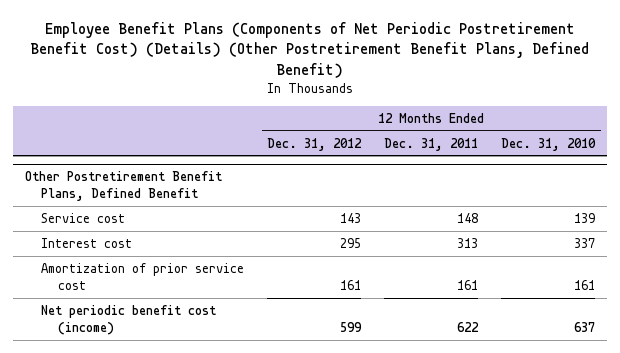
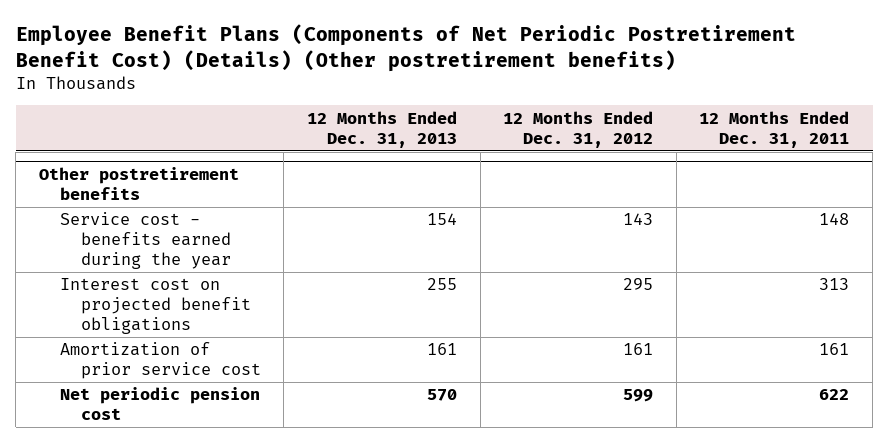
- Employee Benefit Plans (Components of Net Periodic Postretirement Benefit Cost) (Details) (Other Postretirement Benefit Plans, Defined Benefit)
+ Employee Benefit Plans (Components of Net Periodic Postretirement Benefit Cost) (Details) (Other postretirement benefits)
- | 12 Months Ended Dec. 31, 2012 | 12 Months Ended Dec. 31, 2011 | 12 Months Ended Dec. 31, 2010
+ | 12 Months Ended Dec. 31, 2013 | 12 Months Ended Dec. 31, 2012 | 12 Months Ended Dec. 31, 2011
- Other Postretirement Benefit Plans, Defined Benefit
- Service cost | 143 | 148 | 139
- Interest cost | 295 | 313 | 337
+ Other postretirement benefits
+ Service cost - benefits earned during the year | 154 | 143 | 148
+ Interest cost on projected benefit obligations | 255 | 295 | 313
- Net periodic benefit cost (income) | 599 | 622 | 637
+ Net periodic pension cost | 570 | 599 | 622

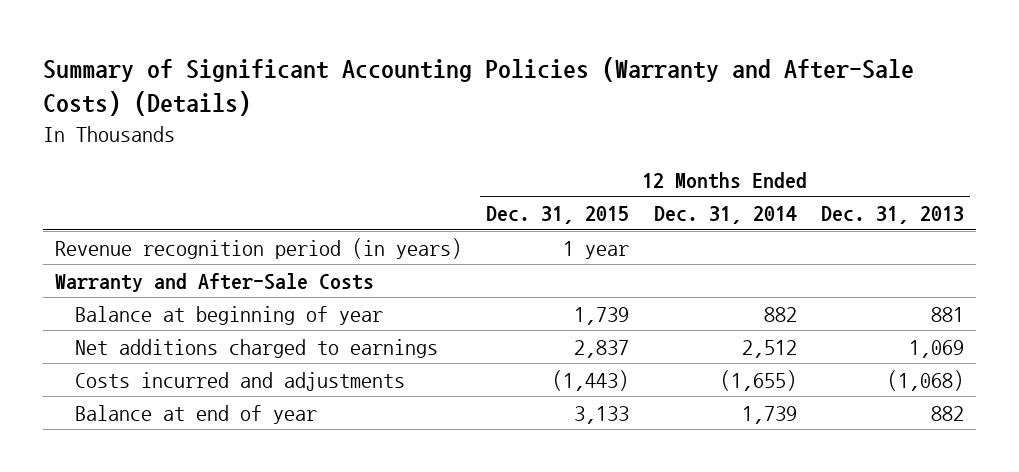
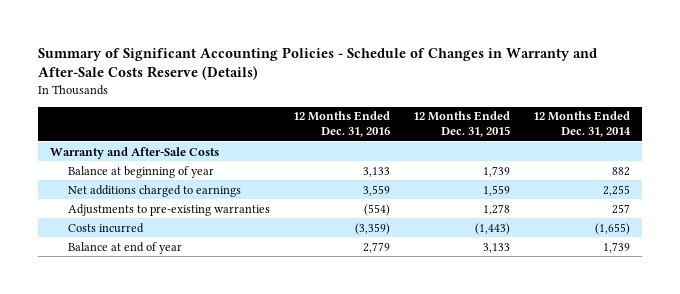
- Summary of Significant Accounting Policies (Warranty and After-Sale Costs) (Details)
+ Summary of Significant Accounting Policies - Schedule of Changes in Warranty and After-Sale Costs Reserve (Details)
- | 12 Months Ended Dec. 31, 2015 | 12 Months Ended Dec. 31, 2014 | 12 Months Ended Dec. 31, 2013
+ | 12 Months Ended Dec. 31, 2016 | 12 Months Ended Dec. 31, 2015 | 12 Months Ended Dec. 31, 2014
- Revenue recognition period (in years) | 1 year | |
- Net additions charged to earnings | 2,837 | 2,512 | 1,069
- Costs incurred and adjustments | (1,443) | (1,655) | (1,068)
+ Net additions charged to earnings | 3,559 | 1,559 | 2,255
+ Adjustments to pre-existing warranties | (554) | 1,278 | 257
+ Costs incurred | (3,359) | (1,443) | (1,655)

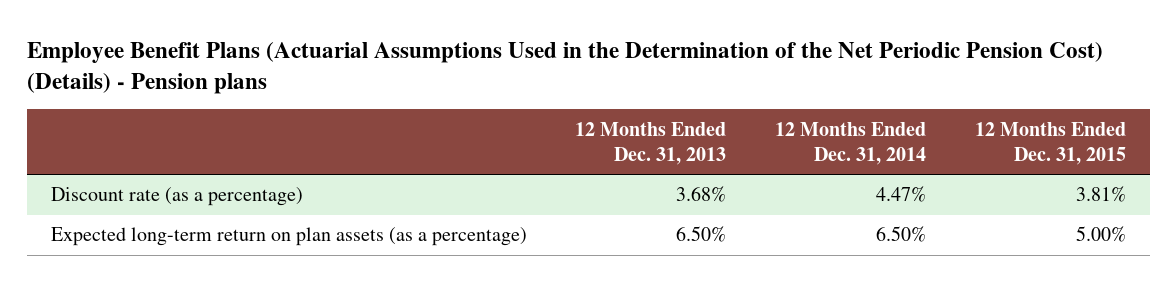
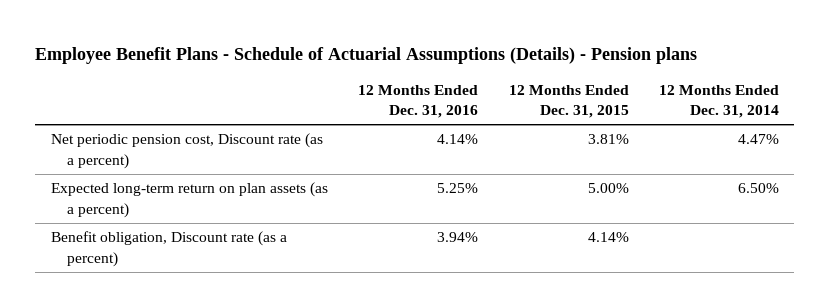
- Employee Benefit Plans (Actuarial Assumptions Used in the Determination of the Net Periodic Pension Cost) (Details) - Pension plans
+ Employee Benefit Plans - Schedule of Actuarial Assumptions (Details) - Pension plans
- | 12 Months Ended Dec. 31, 2013 | 12 Months Ended Dec. 31, 2014 | 12 Months Ended Dec. 31, 2015
+ | 12 Months Ended Dec. 31, 2016 | 12 Months Ended Dec. 31, 2015 | 12 Months Ended Dec. 31, 2014
- Discount rate (as a percentage) | 3.68% | 4.47% | 3.81%
- Expected long-term return on plan assets (as a percentage) | 6.50% | 6.50% | 5.00%
+ Net periodic pension cost, Discount rate (as a percent) | 4.14% | 3.81% | 4.47%
+ Expected long-term return on plan assets (as a percent) | 5.25% | 5.00% | 6.50%
+ Benefit obligation, Discount rate (as a percent) | 3.94% | 4.14% |

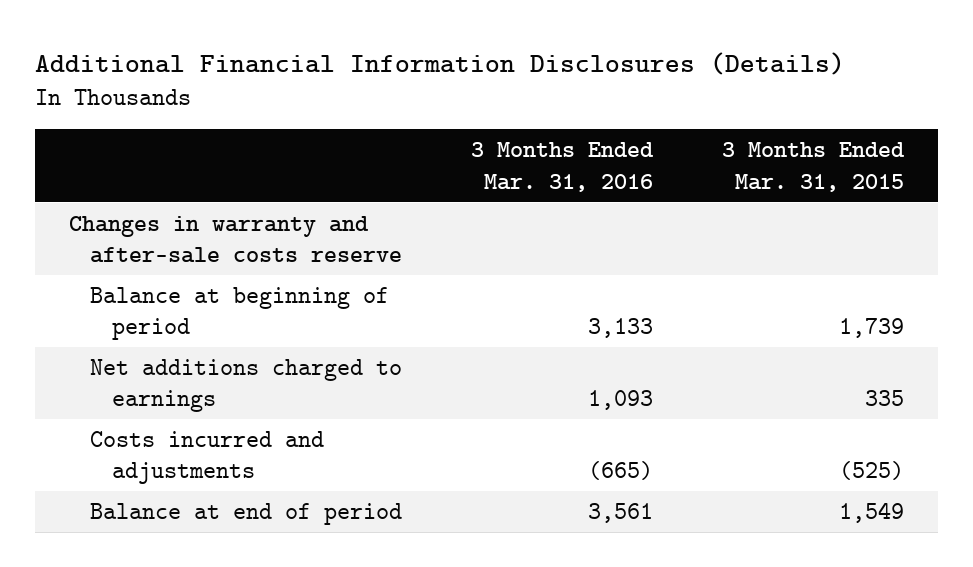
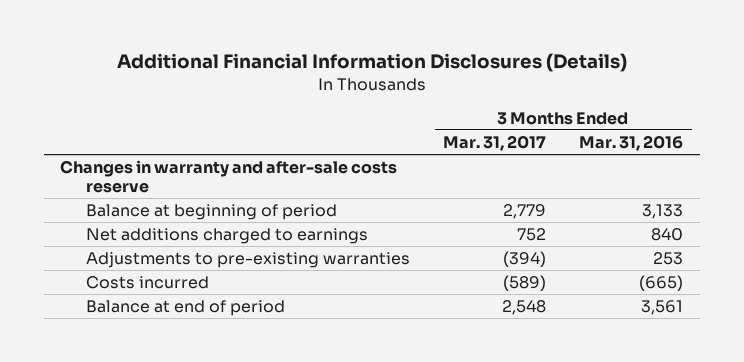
- | 3 Months Ended Mar. 31, 2016 | 3 Months Ended Mar. 31, 2015
+ | 3 Months Ended Mar. 31, 2017 | 3 Months Ended Mar. 31, 2016
- Net additions charged to earnings | 1,093 | 335
- Costs incurred and adjustments | (665) | (525)
+ Net additions charged to earnings | 752 | 840
+ Adjustments to pre-existing warranties | (394) | 253
+ Costs incurred | (589) | (665)

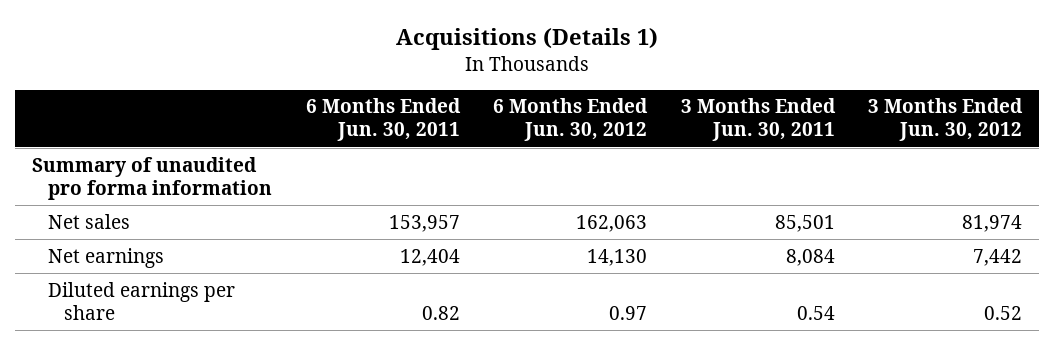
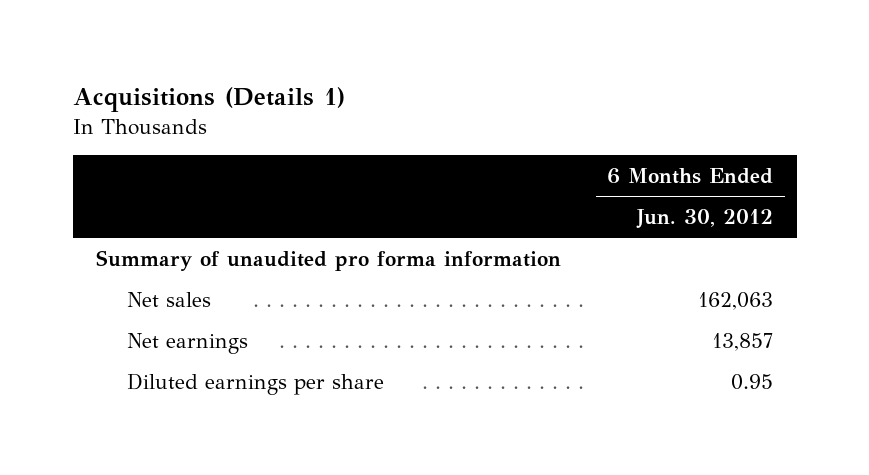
- | 6 Months Ended Jun. 30, 2011 | 6 Months Ended Jun. 30, 2012 | 3 Months Ended Jun. 30, 2011 | 3 Months Ended Jun. 30, 2012
+ | 6 Months Ended Jun. 30, 2012
- Net earnings | 12,404 | 14,130 | 8,084 | 7,442
- Diluted earnings per share | 0.82 | 0.97 | 0.54 | 0.52
+ Net earnings | 13,857
+ Diluted earnings per share | 0.95

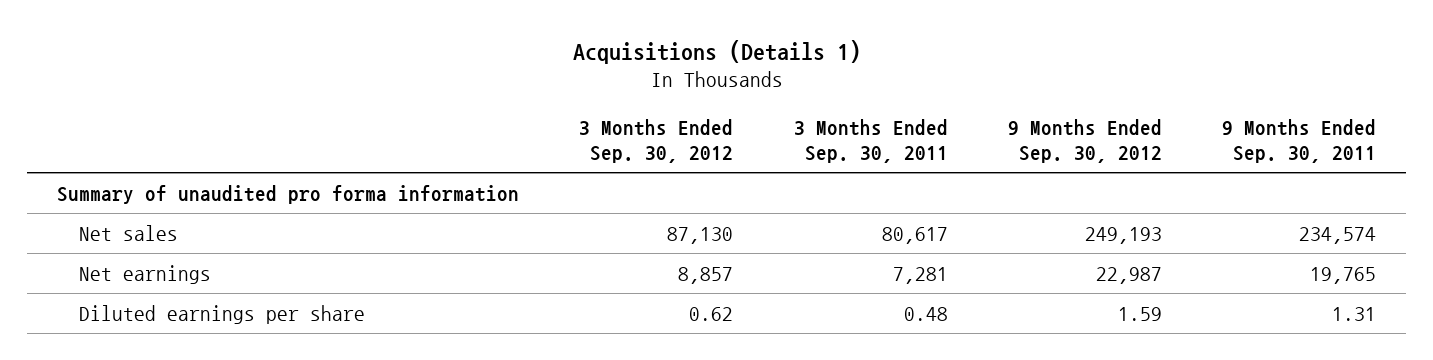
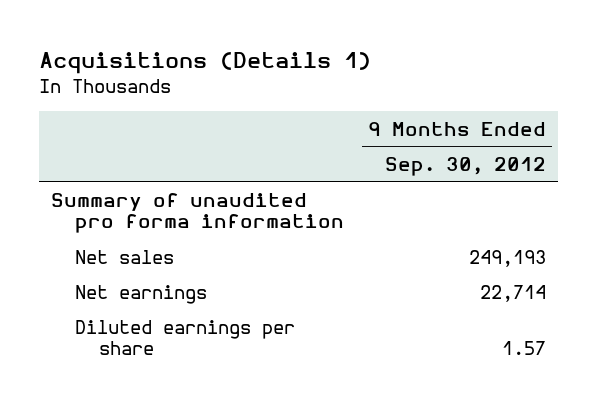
- | 3 Months Ended Sep. 30, 2012 | 3 Months Ended Sep. 30, 2011 | 9 Months Ended Sep. 30, 2012 | 9 Months Ended Sep. 30, 2011
+ | 9 Months Ended Sep. 30, 2012
- Net earnings | 8,857 | 7,281 | 22,987 | 19,765
- Diluted earnings per share | 0.62 | 0.48 | 1.59 | 1.31
+ Net earnings | 22,714
+ Diluted earnings per share | 1.57

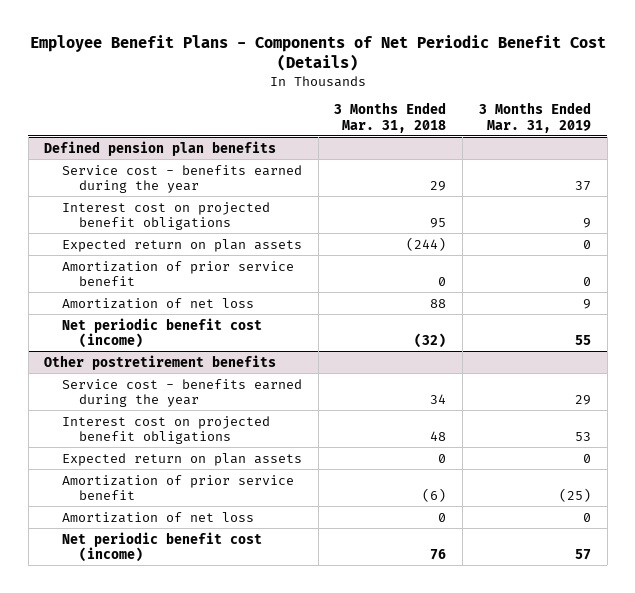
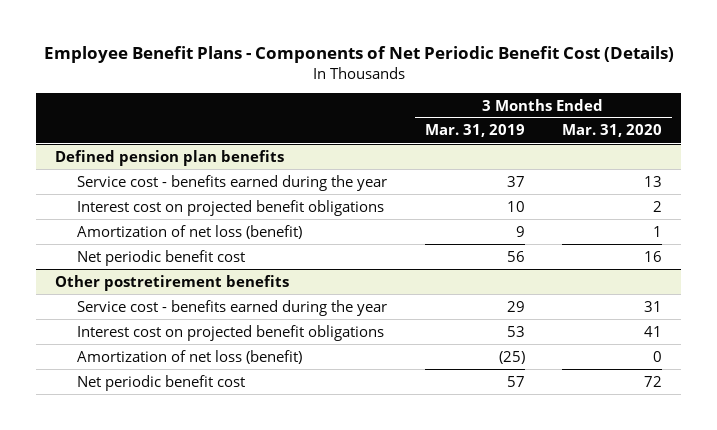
- | 3 Months Ended Mar. 31, 2018 | 3 Months Ended Mar. 31, 2019
+ | 3 Months Ended Mar. 31, 2019 | 3 Months Ended Mar. 31, 2020
@ Defined pension plan benefits
- Interest cost on projected benefit obligations | 95 | 9
- Expected return on plan assets | (244) | 0
- Amortization of prior service benefit | 0 | 0
- Amortization of net loss | 88 | 9
- Net periodic benefit cost (income) | (32) | 55
+ Interest cost on projected benefit obligations | 10 | 2
+ Amortization of net loss (benefit) | 9 | 1
+ Net periodic benefit cost | 56 | 16
@ Other postretirement benefits
- Expected return on plan assets | 0 | 0
- Amortization of prior service benefit | (6) | (25)
- Amortization of net loss | 0 | 0
- Net periodic benefit cost (income) | 76 | 57
+ Amortization of net loss (benefit) | (25) | 0
+ Net periodic benefit cost | 57 | 72

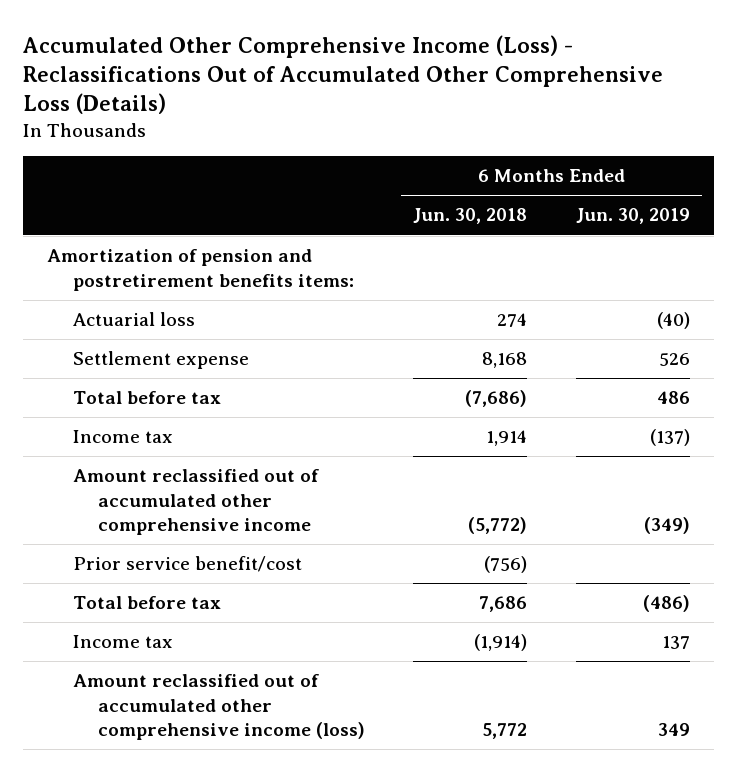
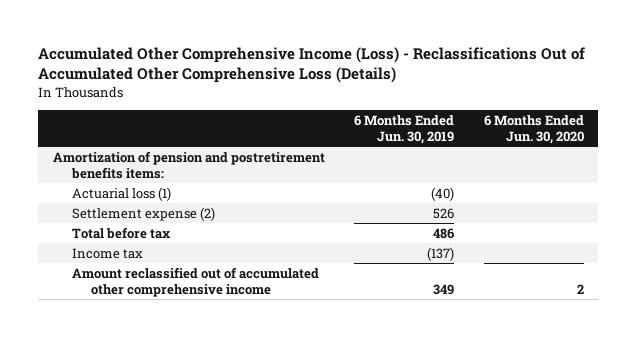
- | 6 Months Ended Jun. 30, 2018 | 6 Months Ended Jun. 30, 2019
+ | 6 Months Ended Jun. 30, 2019 | 6 Months Ended Jun. 30, 2020
- Actuarial loss | 274 | (40)
- Settlement expense | 8,168 | 526
+ Actuarial loss (1) | (40) |
+ Settlement expense (2) | 526 |
- Amount reclassified out of accumulated other comprehensive income | (5,772) | (349)
- Prior service benefit/cost | (756) |
- Total before tax | 7,686 | (486)
- Income tax | (1,914) | 137
- Amount reclassified out of accumulated other comprehensive income (loss) | 5,772 | 349
+ Amount reclassified out of accumulated other comprehensive income | 349 | 2

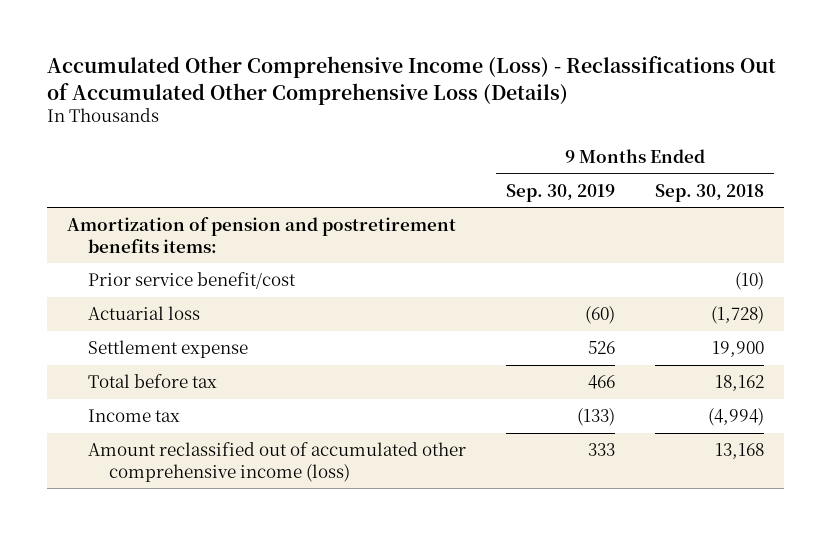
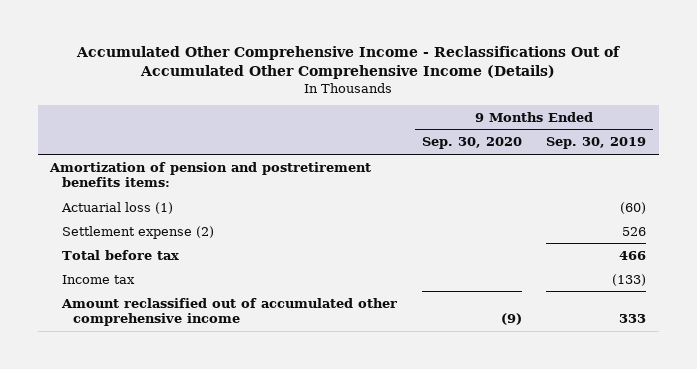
- Accumulated Other Comprehensive Income (Loss) - Reclassifications Out of Accumulated Other Comprehensive Loss (Details)
+ Accumulated Other Comprehensive Income - Reclassifications Out of Accumulated Other Comprehensive Income (Details)
- | 9 Months Ended Sep. 30, 2019 | 9 Months Ended Sep. 30, 2018
+ | 9 Months Ended Sep. 30, 2020 | 9 Months Ended Sep. 30, 2019
- Prior service benefit/cost | | (10)
- Actuarial loss | (60) | (1,728)
- Settlement expense | 526 | 19,900
+ Actuarial loss (1) | | (60)
+ Settlement expense (2) | | 526
- Amount reclassified out of accumulated other comprehensive income (loss) | 333 | 13,168
+ Amount reclassified out of accumulated other comprehensive income | (9) | 333

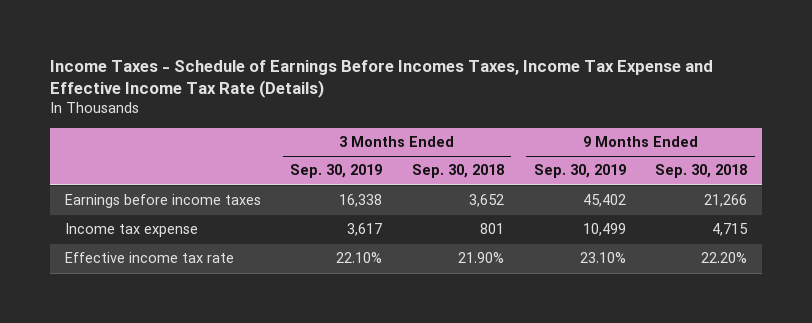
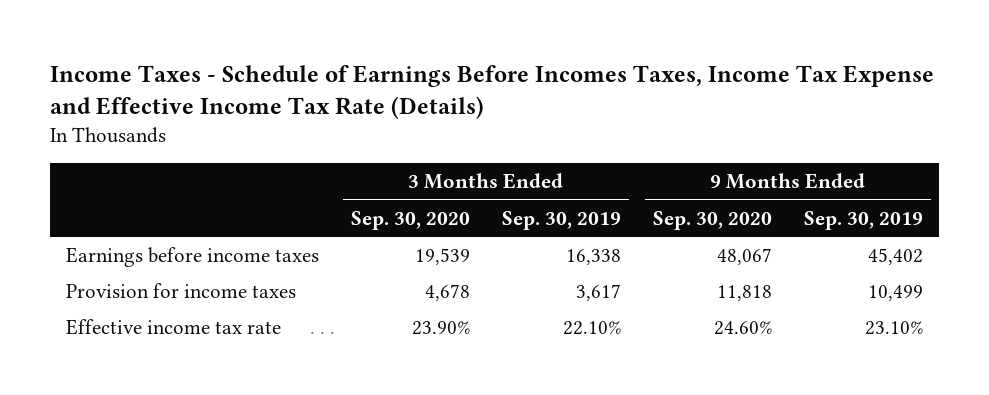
- | 3 Months Ended Sep. 30, 2019 | 3 Months Ended Sep. 30, 2018 | 9 Months Ended Sep. 30, 2019 | 9 Months Ended Sep. 30, 2018
+ | 3 Months Ended Sep. 30, 2020 | 3 Months Ended Sep. 30, 2019 | 9 Months Ended Sep. 30, 2020 | 9 Months Ended Sep. 30, 2019
- Income tax expense | 3,617 | 801 | 10,499 | 4,715
+ Provision for income taxes | 4,678 | 3,617 | 11,818 | 10,499

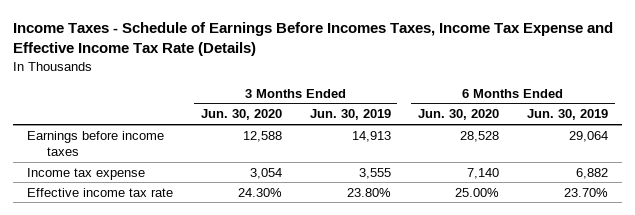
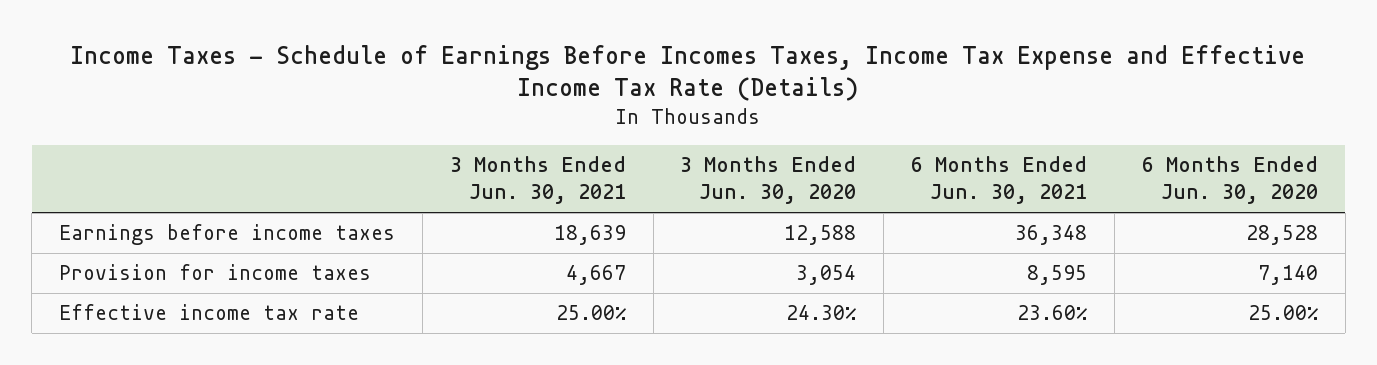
- | 3 Months Ended Jun. 30, 2020 | 3 Months Ended Jun. 30, 2019 | 6 Months Ended Jun. 30, 2020 | 6 Months Ended Jun. 30, 2019
+ | 3 Months Ended Jun. 30, 2021 | 3 Months Ended Jun. 30, 2020 | 6 Months Ended Jun. 30, 2021 | 6 Months Ended Jun. 30, 2020
- Income tax expense | 3,054 | 3,555 | 7,140 | 6,882
+ Provision for income taxes | 4,667 | 3,054 | 8,595 | 7,140

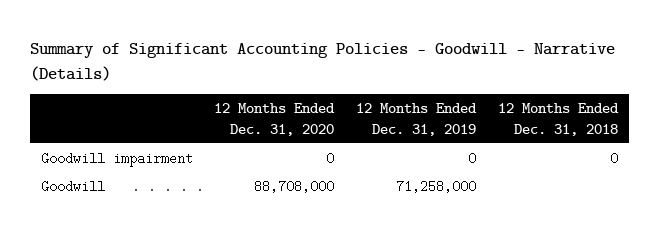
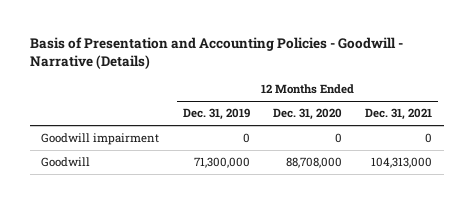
- Summary of Significant Accounting Policies - Goodwill - Narrative (Details)
+ Basis of Presentation and Accounting Policies - Goodwill - Narrative (Details)
- | 12 Months Ended Dec. 31, 2020 | 12 Months Ended Dec. 31, 2019 | 12 Months Ended Dec. 31, 2018
+ | 12 Months Ended Dec. 31, 2019 | 12 Months Ended Dec. 31, 2020 | 12 Months Ended Dec. 31, 2021
- Goodwill | 88,708,000 | 71,258,000 |
+ Goodwill | 71,300,000 | 88,708,000 | 104,313,000

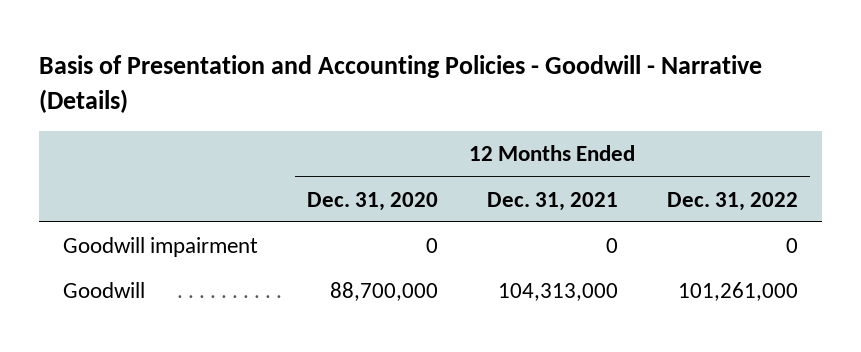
- | 12 Months Ended Dec. 31, 2019 | 12 Months Ended Dec. 31, 2020 | 12 Months Ended Dec. 31, 2021
+ | 12 Months Ended Dec. 31, 2020 | 12 Months Ended Dec. 31, 2021 | 12 Months Ended Dec. 31, 2022
- Goodwill | 71,300,000 | 88,708,000 | 104,313,000
+ Goodwill | 88,700,000 | 104,313,000 | 101,261,000

